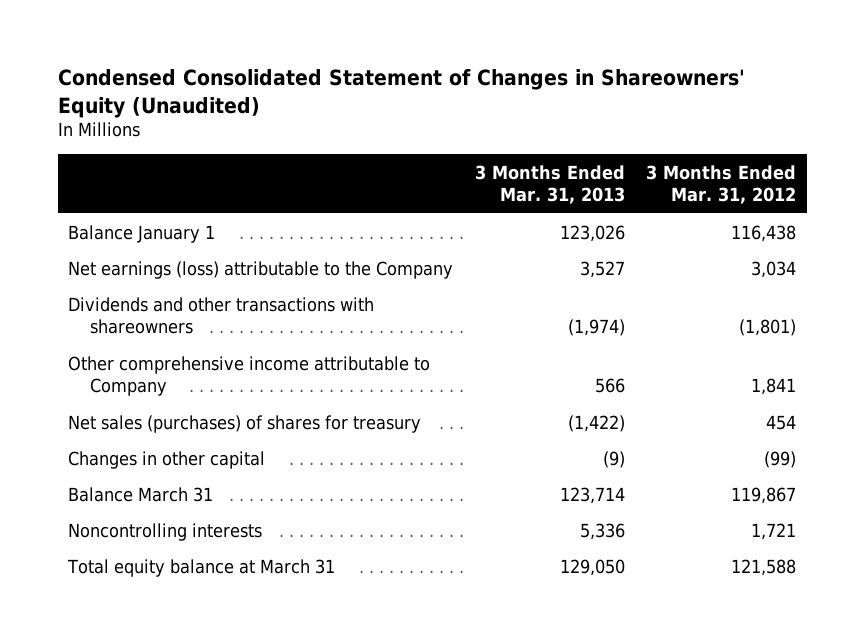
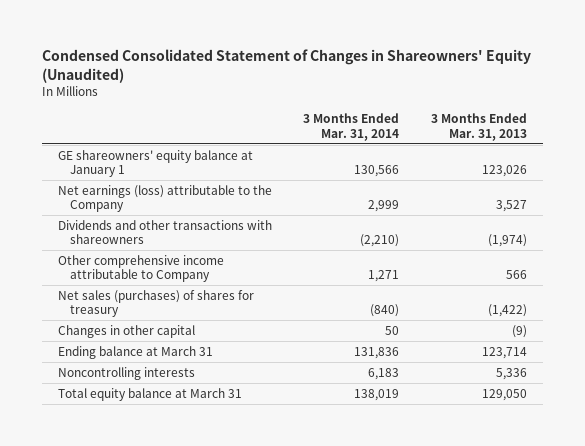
- | 3 Months Ended Mar. 31, 2013 | 3 Months Ended Mar. 31, 2012
+ | 3 Months Ended Mar. 31, 2014 | 3 Months Ended Mar. 31, 2013
- Balance January 1 | 123,026 | 116,438
+ GE shareowners' equity balance at January 1 | 130,566 | 123,026
- Balance March 31 | 123,714 | 119,867
+ Ending balance at March 31 | 131,836 | 123,714

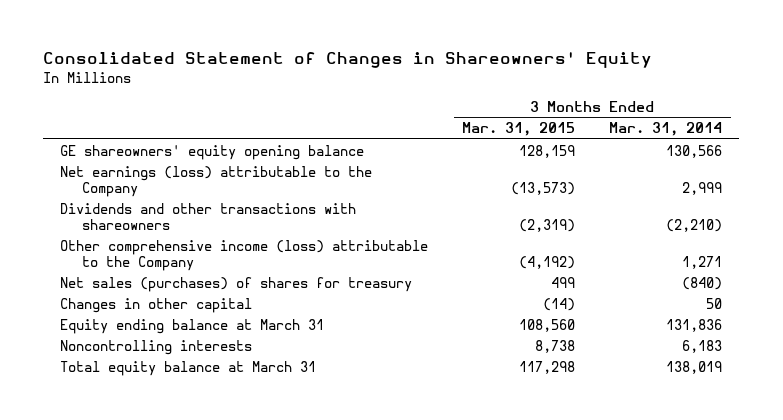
- Condensed Consolidated Statement of Changes in Shareowners' Equity (Unaudited)
+ Consolidated Statement of Changes in Shareowners' Equity
- | 3 Months Ended Mar. 31, 2014 | 3 Months Ended Mar. 31, 2013
+ | 3 Months Ended Mar. 31, 2015 | 3 Months Ended Mar. 31, 2014
- GE shareowners' equity balance at January 1 | 130,566 | 123,026
+ GE shareowners' equity opening balance | 128,159 | 130,566
- Other comprehensive income attributable to Company | 1,271 | 566
+ Other comprehensive income (loss) attributable to the Company | (4,192) | 1,271
- Ending balance at March 31 | 131,836 | 123,714
+ Equity ending balance at March 31 | 108,560 | 131,836

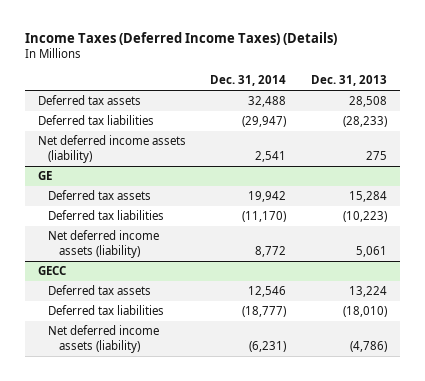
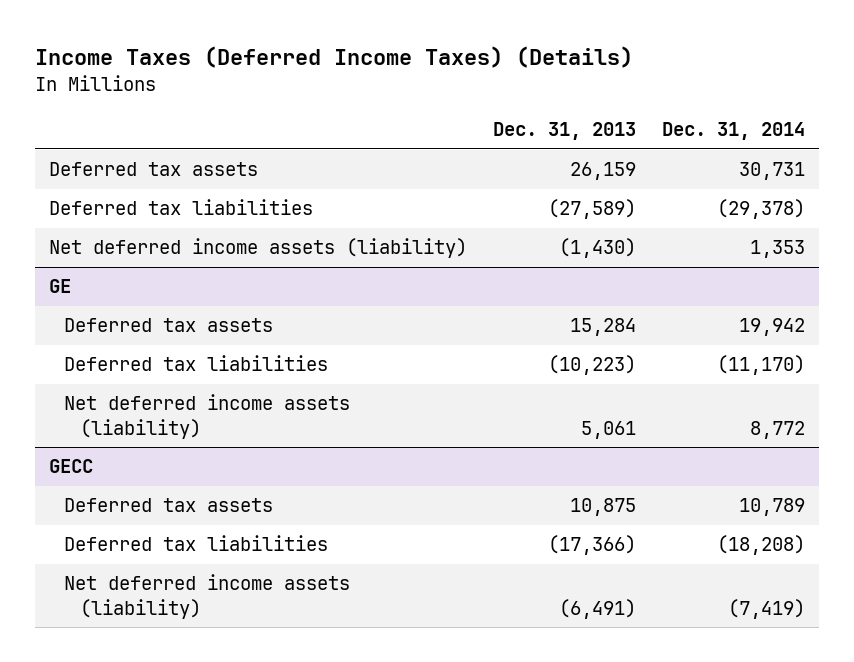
- | Dec. 31, 2014 | Dec. 31, 2013
+ | Dec. 31, 2013 | Dec. 31, 2014
- Deferred tax assets | 32,488 | 28,508
- Deferred tax liabilities | (29,947) | (28,233)
- Net deferred income assets (liability) | 2,541 | 275
+ Deferred tax assets | 26,159 | 30,731
+ Deferred tax liabilities | (27,589) | (29,378)
+ Net deferred income assets (liability) | (1,430) | 1,353
@ GECC
- Deferred tax assets | 12,546 | 13,224
- Deferred tax liabilities | (18,777) | (18,010)
- Net deferred income assets (liability) | (6,231) | (4,786)
+ Deferred tax assets | 10,875 | 10,789
+ Deferred tax liabilities | (17,366) | (18,208)
+ Net deferred income assets (liability) | (6,491) | (7,419)

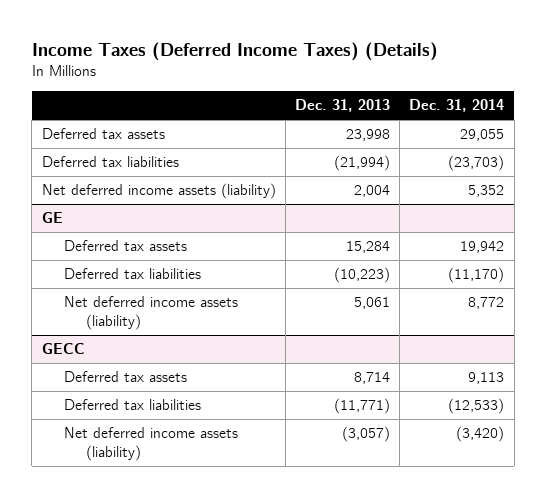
- Deferred tax assets | 26,159 | 30,731
- Deferred tax liabilities | (27,589) | (29,378)
- Net deferred income assets (liability) | (1,430) | 1,353
+ Deferred tax assets | 23,998 | 29,055
+ Deferred tax liabilities | (21,994) | (23,703)
+ Net deferred income assets (liability) | 2,004 | 5,352
@ GECC
- Deferred tax assets | 10,875 | 10,789
- Deferred tax liabilities | (17,366) | (18,208)
- Net deferred income assets (liability) | (6,491) | (7,419)
+ Deferred tax assets | 8,714 | 9,113
+ Deferred tax liabilities | (11,771) | (12,533)
+ Net deferred income assets (liability) | (3,057) | (3,420)

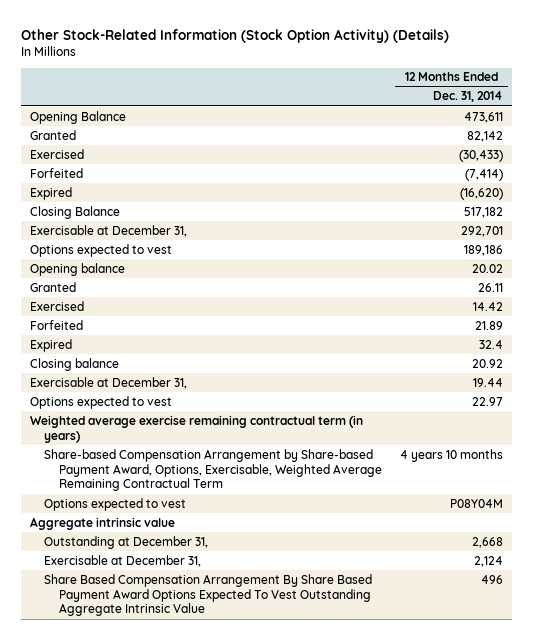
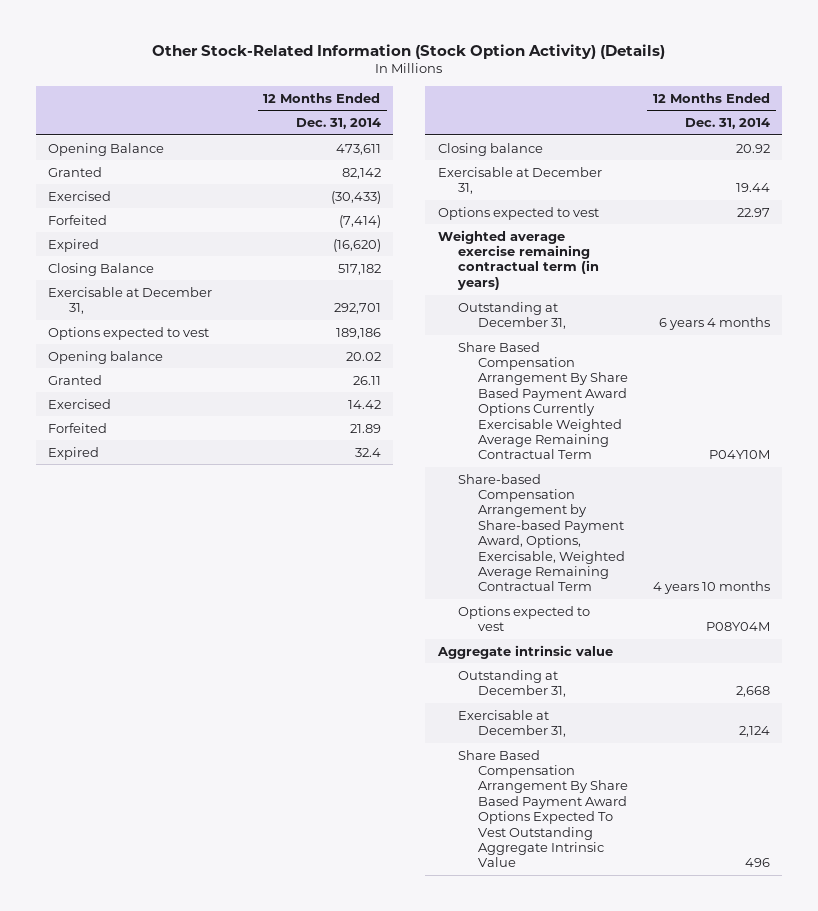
+ Outstanding at December 31, | 6 years 4 months
+ Share Based Compensation Arrangement By Share Based Payment Award Options Currently Exercisable Weighted Average Remaining Contractual Term | P04Y10M

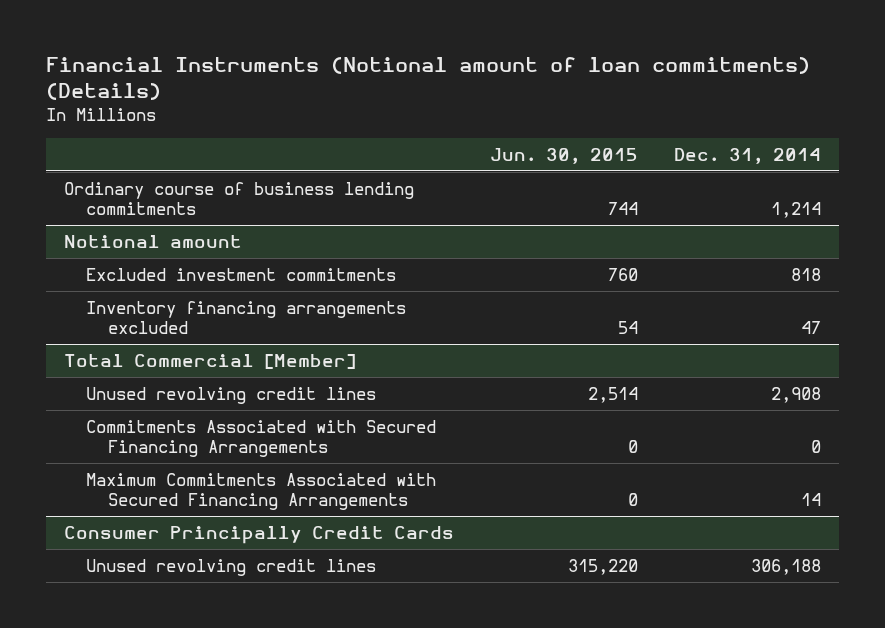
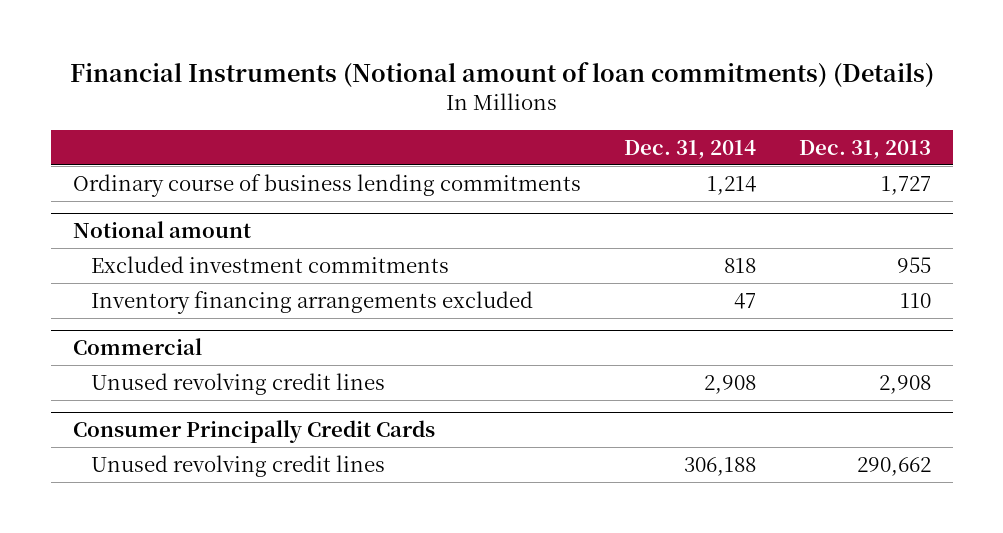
- | Jun. 30, 2015 | Dec. 31, 2014
+ | Dec. 31, 2014 | Dec. 31, 2013
- Total Commercial [Member]
+ Commercial
- Commitments Associated with Secured Financing Arrangements | 0 | 0
- Maximum Commitments Associated with Secured Financing Arrangements | 0 | 14

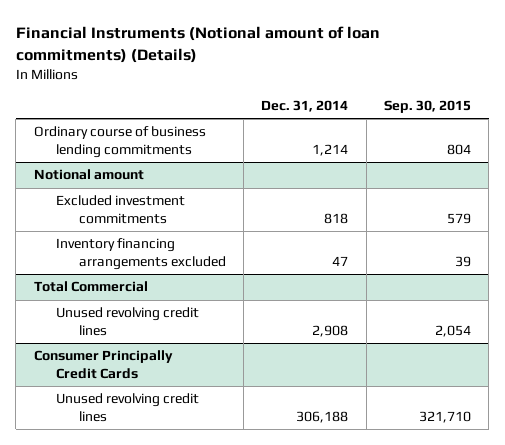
- | Dec. 31, 2014 | Dec. 31, 2013
+ | Dec. 31, 2014 | Sep. 30, 2015
- Commercial
+ Total Commercial

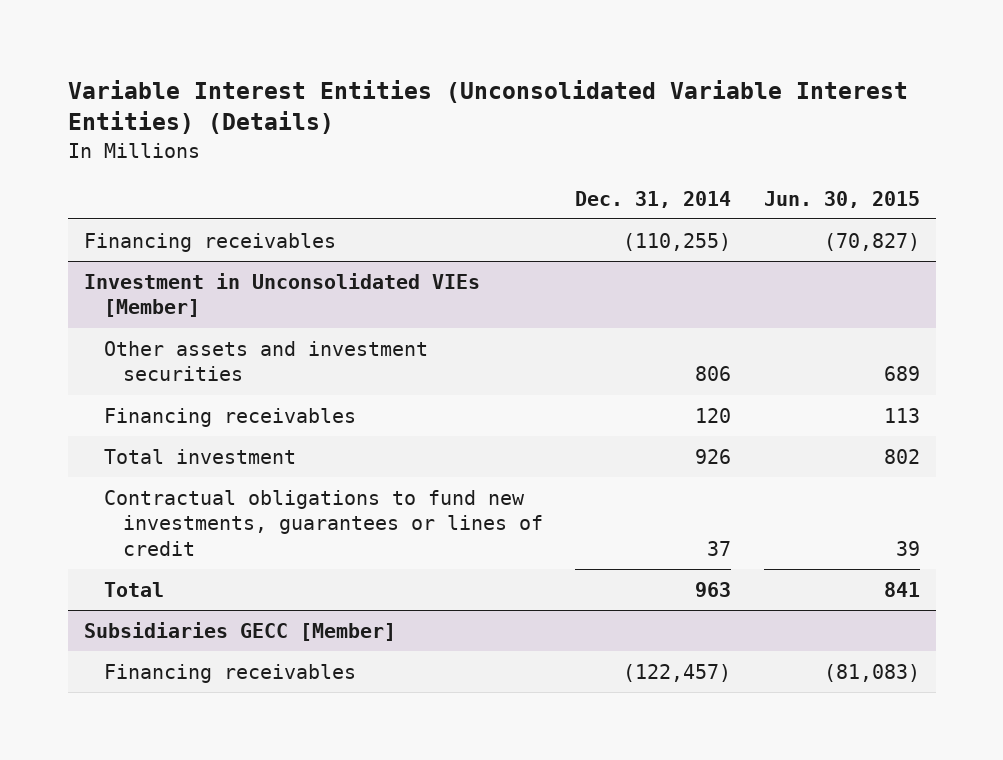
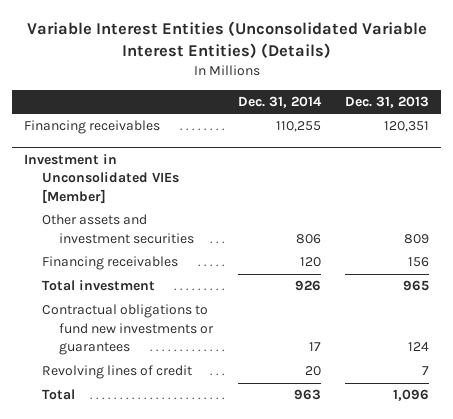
- | Dec. 31, 2014 | Jun. 30, 2015
+ | Dec. 31, 2014 | Dec. 31, 2013
- Financing receivables | (110,255) | (70,827)
+ Financing receivables | 110,255 | 120,351
@ Investment in Unconsolidated VIEs [Member]
- Contractual obligations to fund new investments, guarantees or lines of credit | 37 | 39
+ Contractual obligations to fund new investments or guarantees | 17 | 124
+ Revolving lines of credit | 20 | 7
- Subsidiaries GECC [Member]
- Financing receivables | (122,457) | (81,083)

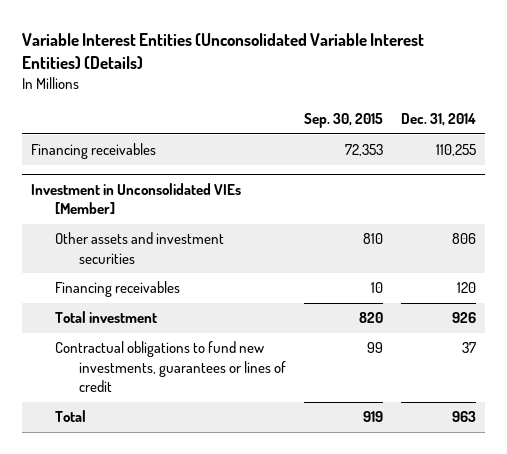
- | Dec. 31, 2014 | Dec. 31, 2013
+ | Sep. 30, 2015 | Dec. 31, 2014
@ Investment in Unconsolidated VIEs [Member]
- Contractual obligations to fund new investments or guarantees | 17 | 124
- Revolving lines of credit | 20 | 7
+ Contractual obligations to fund new investments, guarantees or lines of credit | 99 | 37

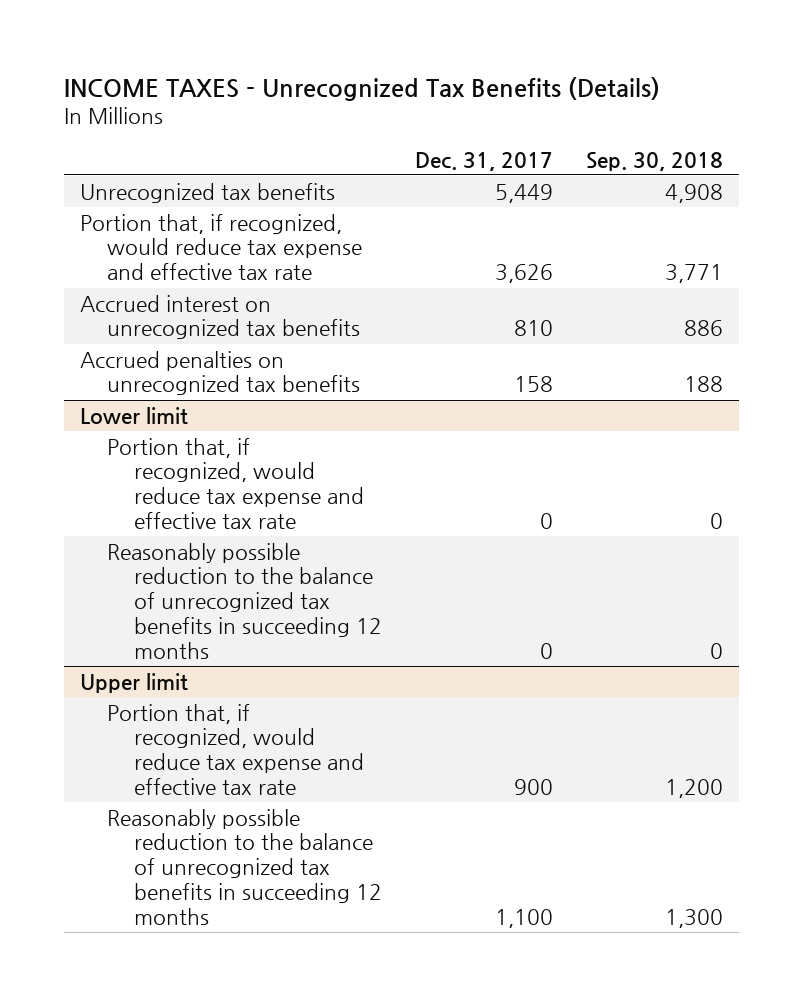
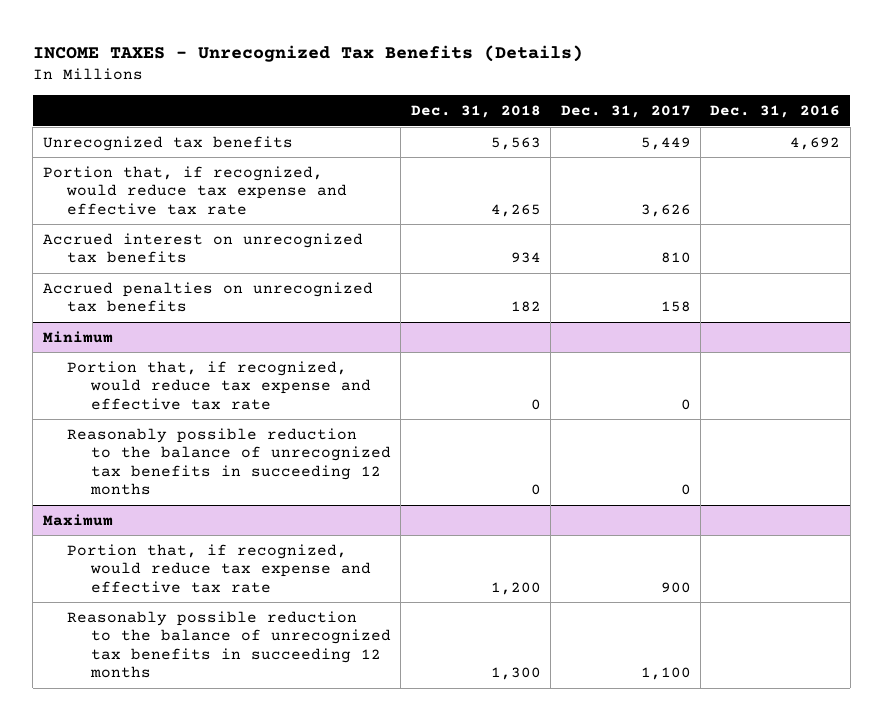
- | Dec. 31, 2017 | Sep. 30, 2018
+ | Dec. 31, 2018 | Dec. 31, 2017 | Dec. 31, 2016
- Lower limit
+ Minimum
- Upper limit
+ Maximum

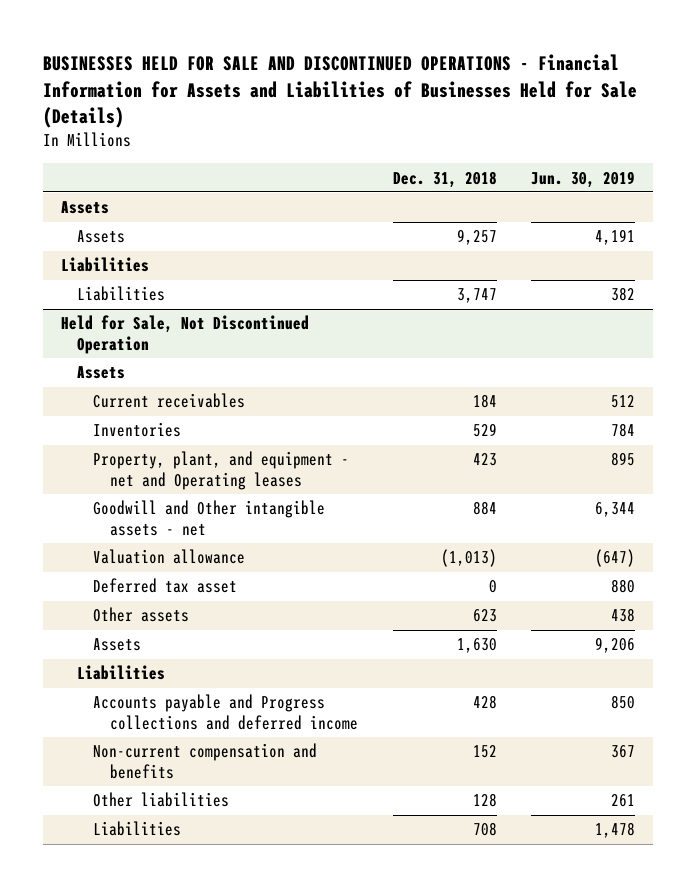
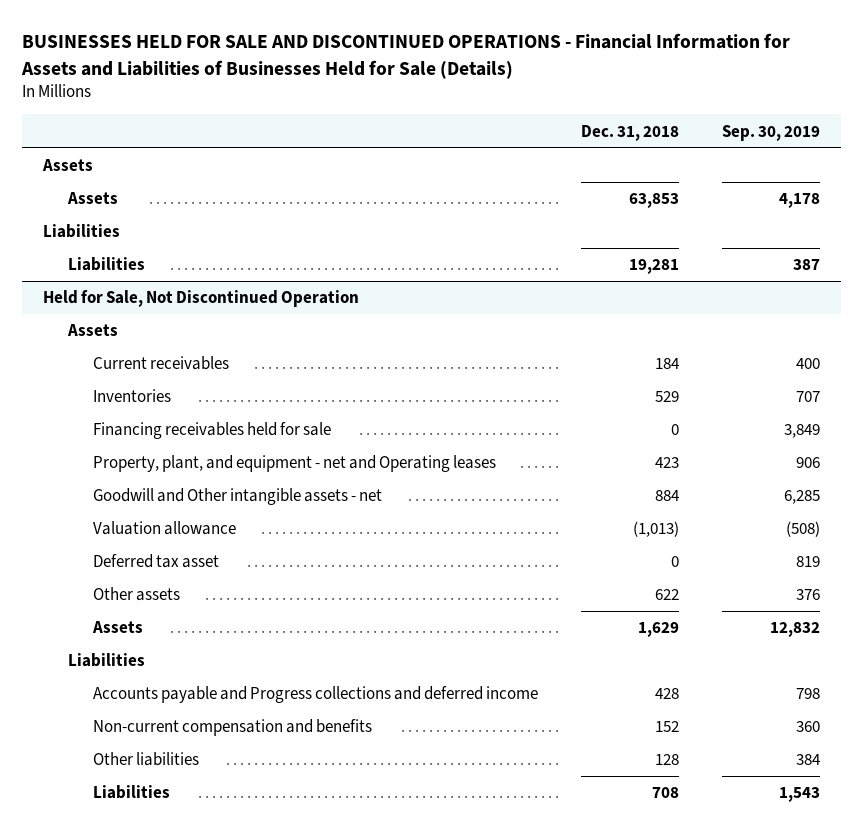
- | Dec. 31, 2018 | Jun. 30, 2019
+ | Dec. 31, 2018 | Sep. 30, 2019
- Assets | 9,257 | 4,191
+ Assets | 63,853 | 4,178
- Liabilities | 3,747 | 382
+ Liabilities | 19,281 | 387
@ Held for Sale, Not Discontinued Operation
+ Financing receivables held for sale | 0 | 3,849
- Other assets | 623 | 438
- Assets | 1,630 | 9,206
+ Other assets | 622 | 376
+ Assets | 1,629 | 12,832

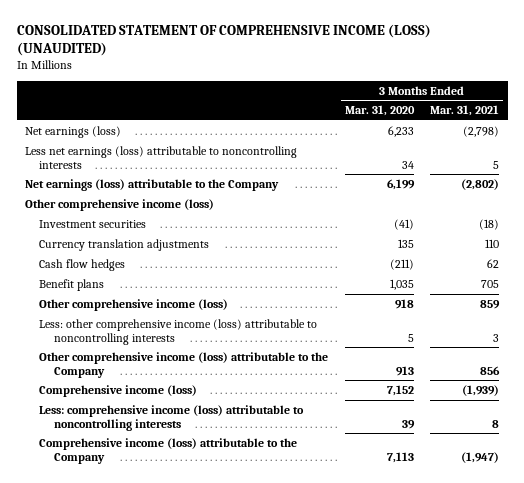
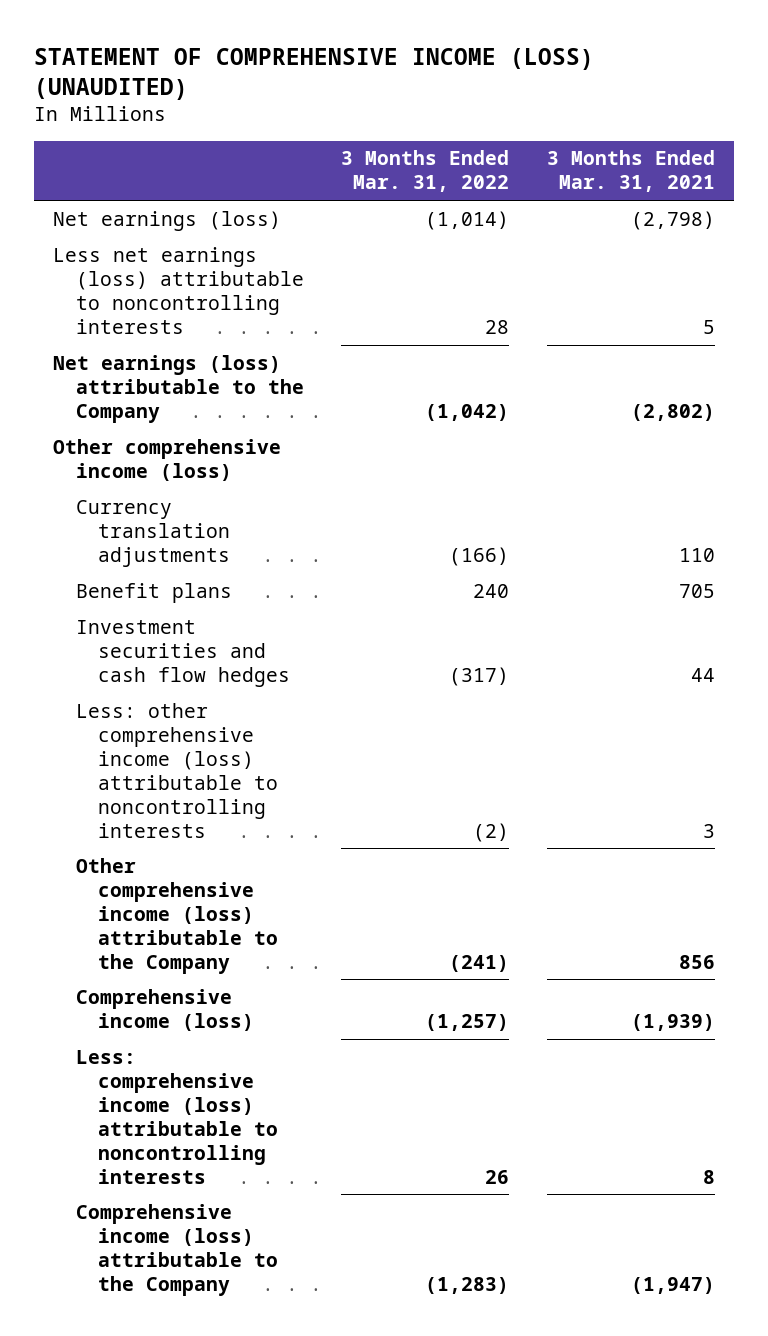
- CONSOLIDATED STATEMENT OF COMPREHENSIVE INCOME (LOSS) (UNAUDITED)
+ STATEMENT OF COMPREHENSIVE INCOME (LOSS) (UNAUDITED)
- | 3 Months Ended Mar. 31, 2020 | 3 Months Ended Mar. 31, 2021
+ | 3 Months Ended Mar. 31, 2022 | 3 Months Ended Mar. 31, 2021
- Investment securities | (41) | (18)
- Cash flow hedges | (211) | 62
- Other comprehensive income (loss) | 918 | 859
+ Investment securities and cash flow hedges | (317) | 44

